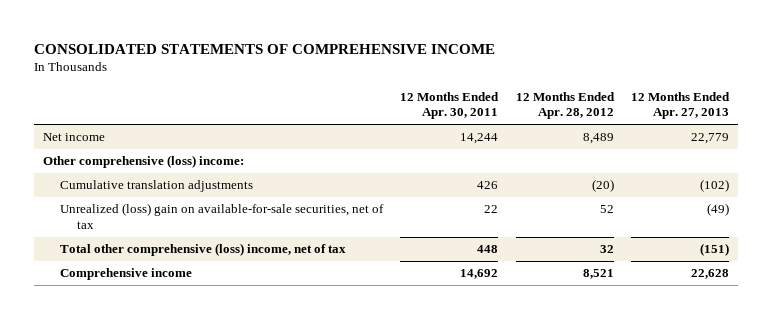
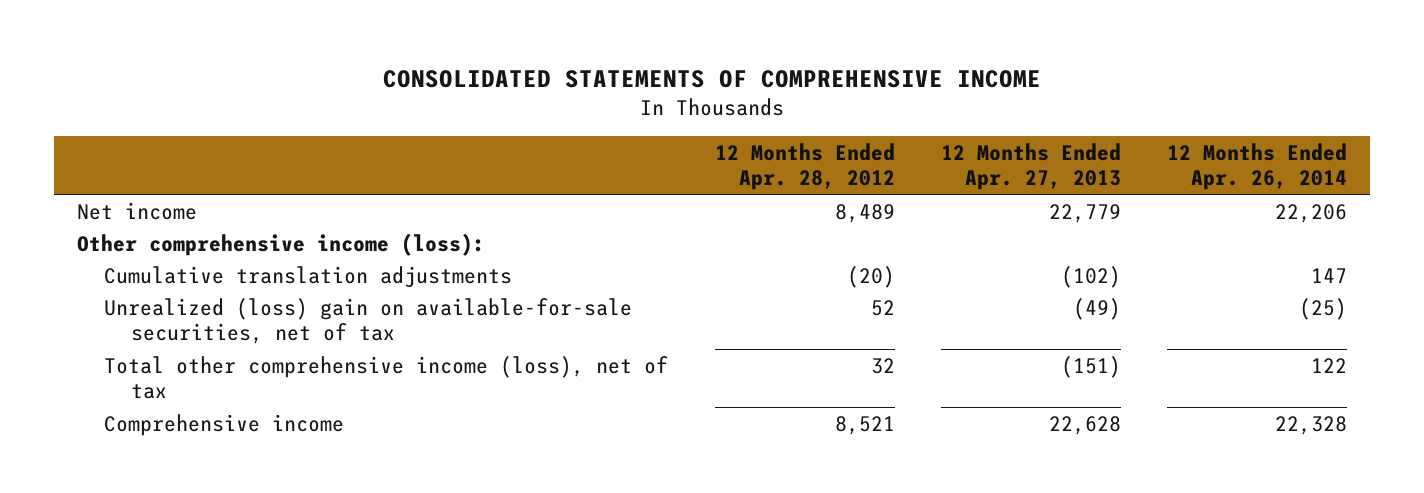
- | 12 Months Ended Apr. 30, 2011 | 12 Months Ended Apr. 28, 2012 | 12 Months Ended Apr. 27, 2013
+ | 12 Months Ended Apr. 28, 2012 | 12 Months Ended Apr. 27, 2013 | 12 Months Ended Apr. 26, 2014
- Other comprehensive (loss) income:
+ Other comprehensive income (loss):
- Total other comprehensive (loss) income, net of tax | 448 | 32 | (151)
+ Total other comprehensive income (loss), net of tax | 32 | (151) | 122

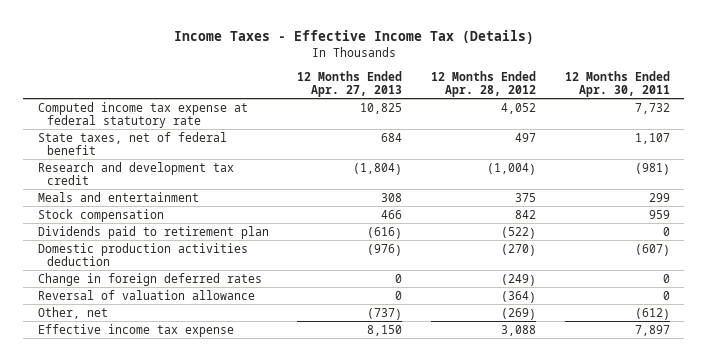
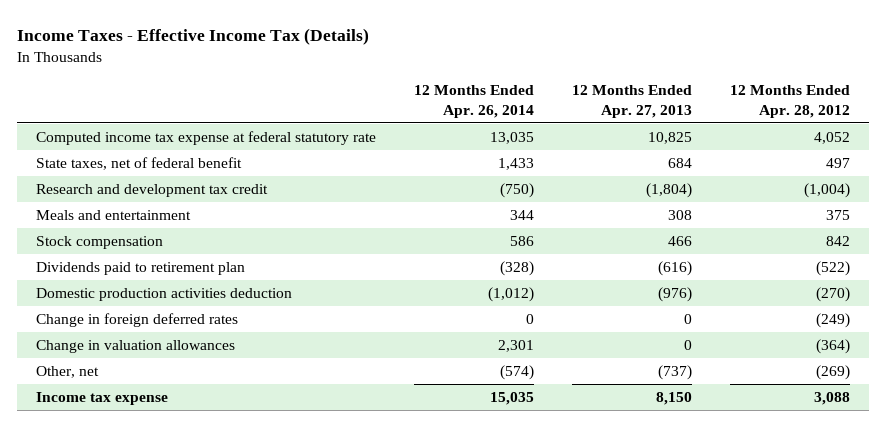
- | 12 Months Ended Apr. 27, 2013 | 12 Months Ended Apr. 28, 2012 | 12 Months Ended Apr. 30, 2011
+ | 12 Months Ended Apr. 26, 2014 | 12 Months Ended Apr. 27, 2013 | 12 Months Ended Apr. 28, 2012
- Reversal of valuation allowance | 0 | (364) | 0
+ Change in valuation allowances | 2,301 | 0 | (364)
- Effective income tax expense | 8,150 | 3,088 | 7,897
+ Income tax expense | 15,035 | 8,150 | 3,088

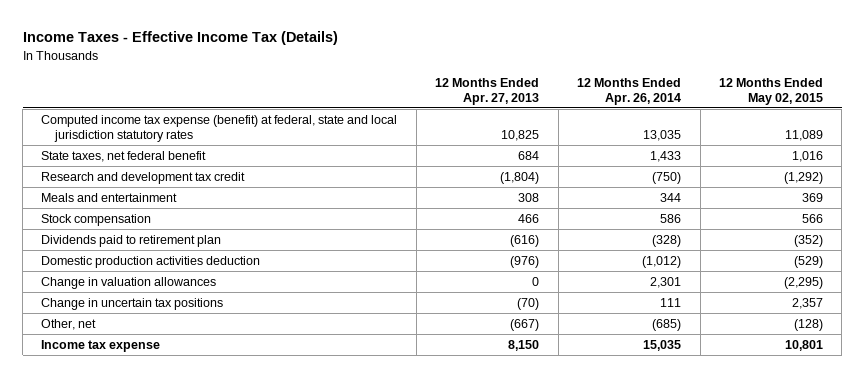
- | 12 Months Ended Apr. 26, 2014 | 12 Months Ended Apr. 27, 2013 | 12 Months Ended Apr. 28, 2012
+ | 12 Months Ended Apr. 27, 2013 | 12 Months Ended Apr. 26, 2014 | 12 Months Ended May 02, 2015
- Computed income tax expense at federal statutory rate | 13,035 | 10,825 | 4,052
- State taxes, net of federal benefit | 1,433 | 684 | 497
+ Computed income tax expense (benefit) at federal, state and local jurisdiction statutory rates | 10,825 | 13,035 | 11,089
+ State taxes, net federal benefit | 684 | 1,433 | 1,016
- Change in foreign deferred rates | 0 | 0 | (249)
- Other, net | (574) | (737) | (269)
+ Change in uncertain tax positions | (70) | 111 | 2,357
+ Other, net | (667) | (685) | (128)

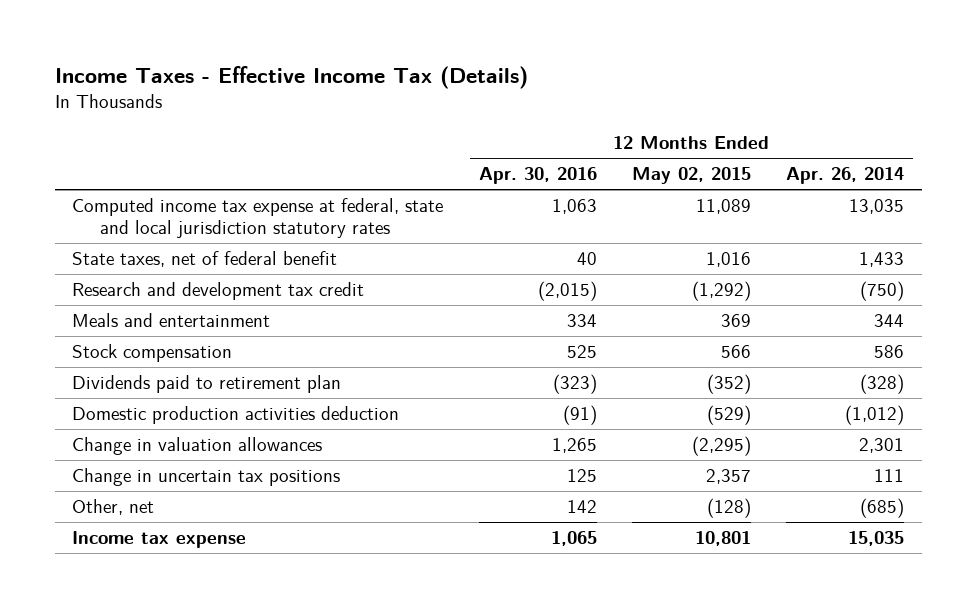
- | 12 Months Ended Apr. 27, 2013 | 12 Months Ended Apr. 26, 2014 | 12 Months Ended May 02, 2015
+ | 12 Months Ended Apr. 30, 2016 | 12 Months Ended May 02, 2015 | 12 Months Ended Apr. 26, 2014
- Computed income tax expense (benefit) at federal, state and local jurisdiction statutory rates | 10,825 | 13,035 | 11,089
- State taxes, net federal benefit | 684 | 1,433 | 1,016
+ Computed income tax expense at federal, state and local jurisdiction statutory rates | 1,063 | 11,089 | 13,035
+ State taxes, net of federal benefit | 40 | 1,016 | 1,433

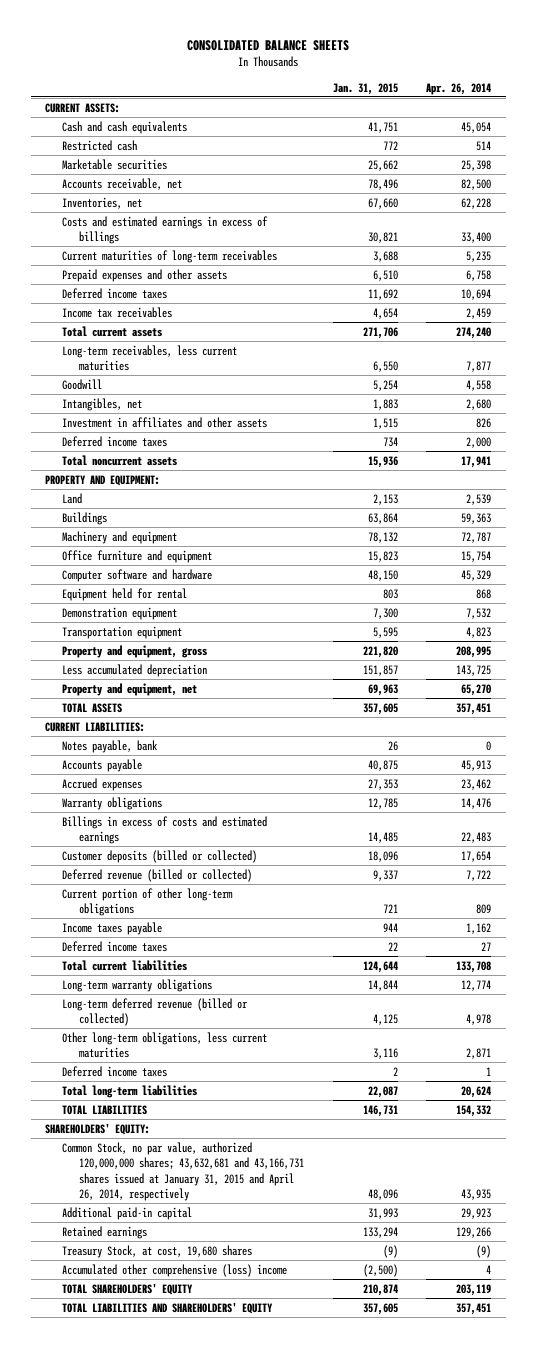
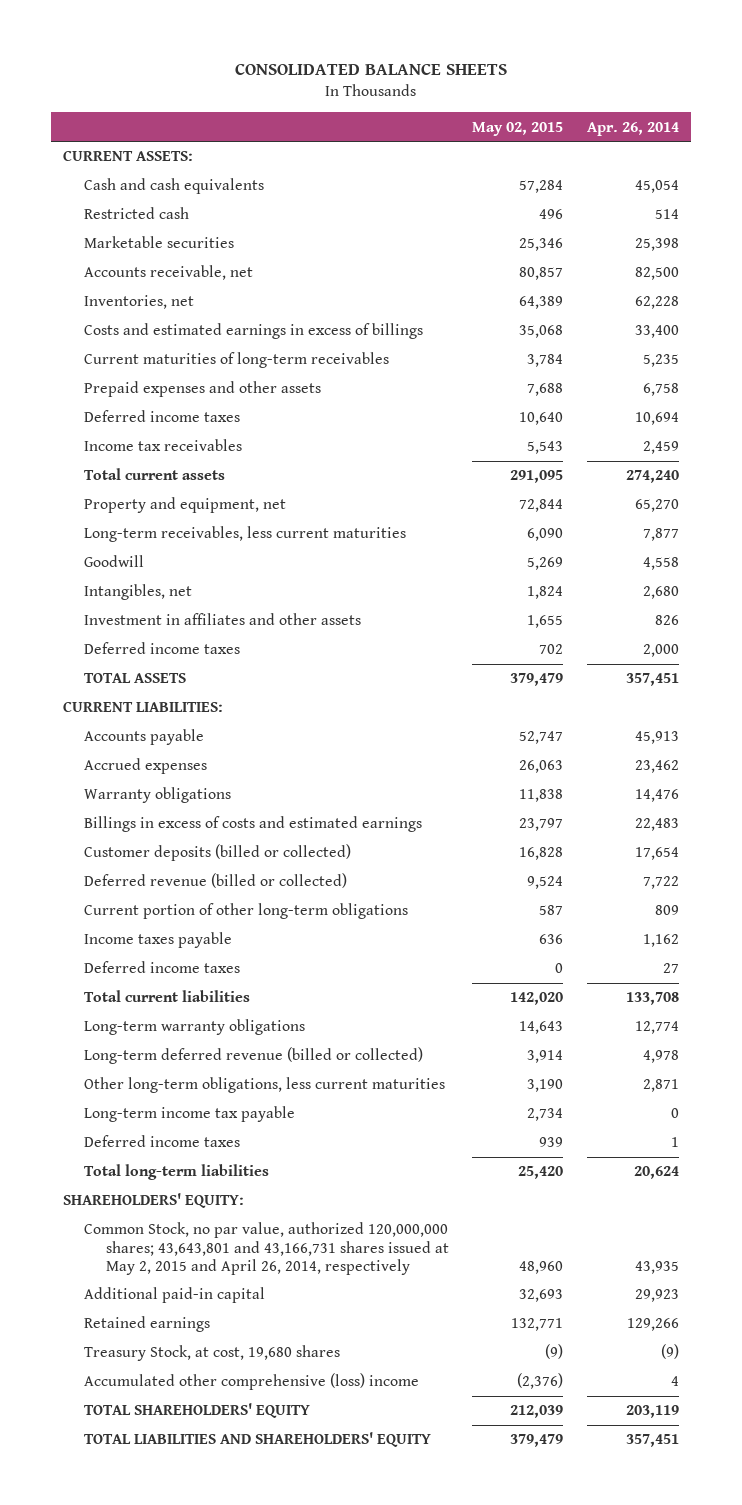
- | Jan. 31, 2015 | Apr. 26, 2014
+ | May 02, 2015 | Apr. 26, 2014
moved up: Property and equipment, net | 72,844 | 65,270
- Total noncurrent assets | 15,936 | 17,941
- PROPERTY AND EQUIPMENT:
- Land | 2,153 | 2,539
- Buildings | 63,864 | 59,363
- Machinery and equipment | 78,132 | 72,787
- Office furniture and equipment | 15,823 | 15,754
- Computer software and hardware | 48,150 | 45,329
- Equipment held for rental | 803 | 868
- Demonstration equipment | 7,300 | 7,532
- Transportation equipment | 5,595 | 4,823
- Property and equipment, gross | 221,820 | 208,995
- Less accumulated depreciation | 151,857 | 143,725
- Notes payable, bank | 26 | 0
+ Long-term income tax payable | 2,734 | 0
- TOTAL LIABILITIES | 146,731 | 154,332
- Common Stock, no par value, authorized 120,000,000 shares; 43,632,681 and 43,166,731 shares issued at January 31, 2015 and April 26, 2014, respectively | 48,096 | 43,935
+ Common Stock, no par value, authorized 120,000,000 shares; 43,643,801 and 43,166,731 shares issued at May 2, 2015 and April 26, 2014, respectively | 48,960 | 43,935

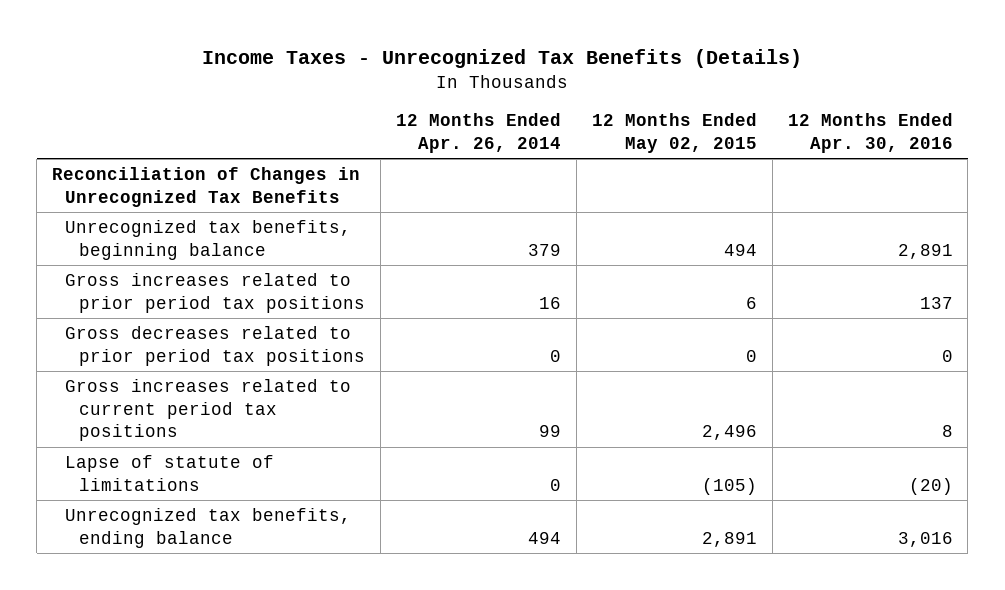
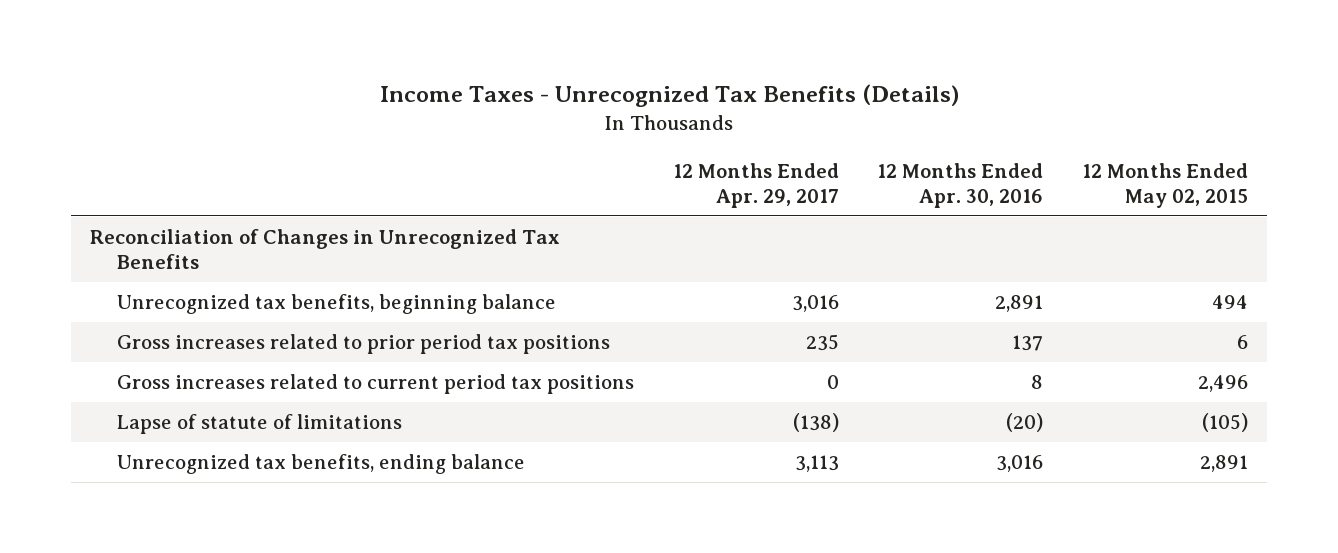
- | 12 Months Ended Apr. 26, 2014 | 12 Months Ended May 02, 2015 | 12 Months Ended Apr. 30, 2016
+ | 12 Months Ended Apr. 29, 2017 | 12 Months Ended Apr. 30, 2016 | 12 Months Ended May 02, 2015
- Gross decreases related to prior period tax positions | 0 | 0 | 0

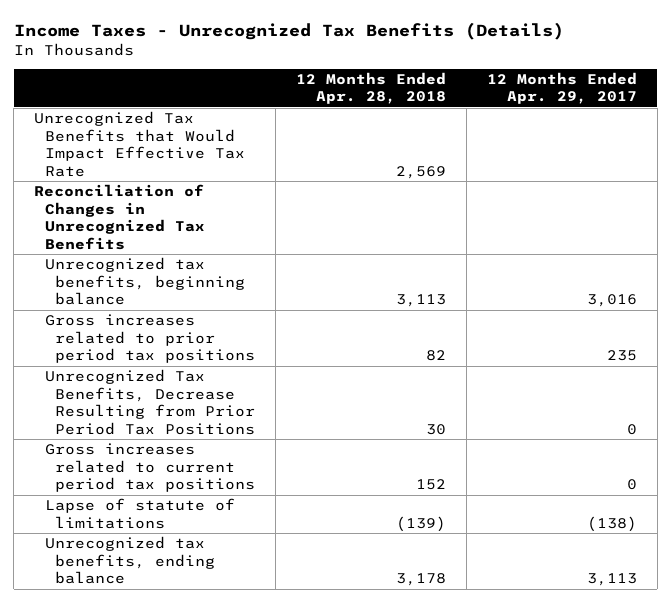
- | 12 Months Ended Apr. 29, 2017 | 12 Months Ended Apr. 30, 2016 | 12 Months Ended May 02, 2015
+ | 12 Months Ended Apr. 28, 2018 | 12 Months Ended Apr. 29, 2017
+ Unrecognized Tax Benefits that Would Impact Effective Tax Rate | 2,569 |
+ Unrecognized Tax Benefits, Decrease Resulting from Prior Period Tax Positions | 30 | 0

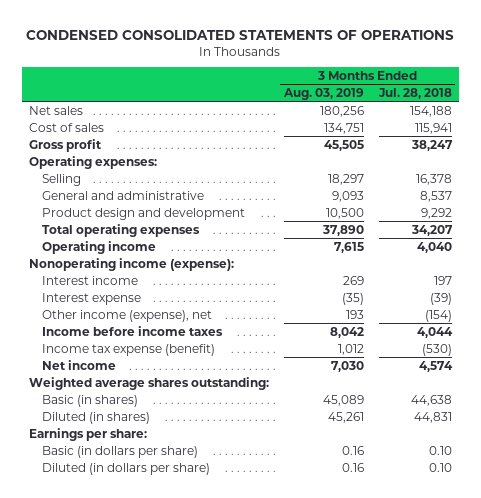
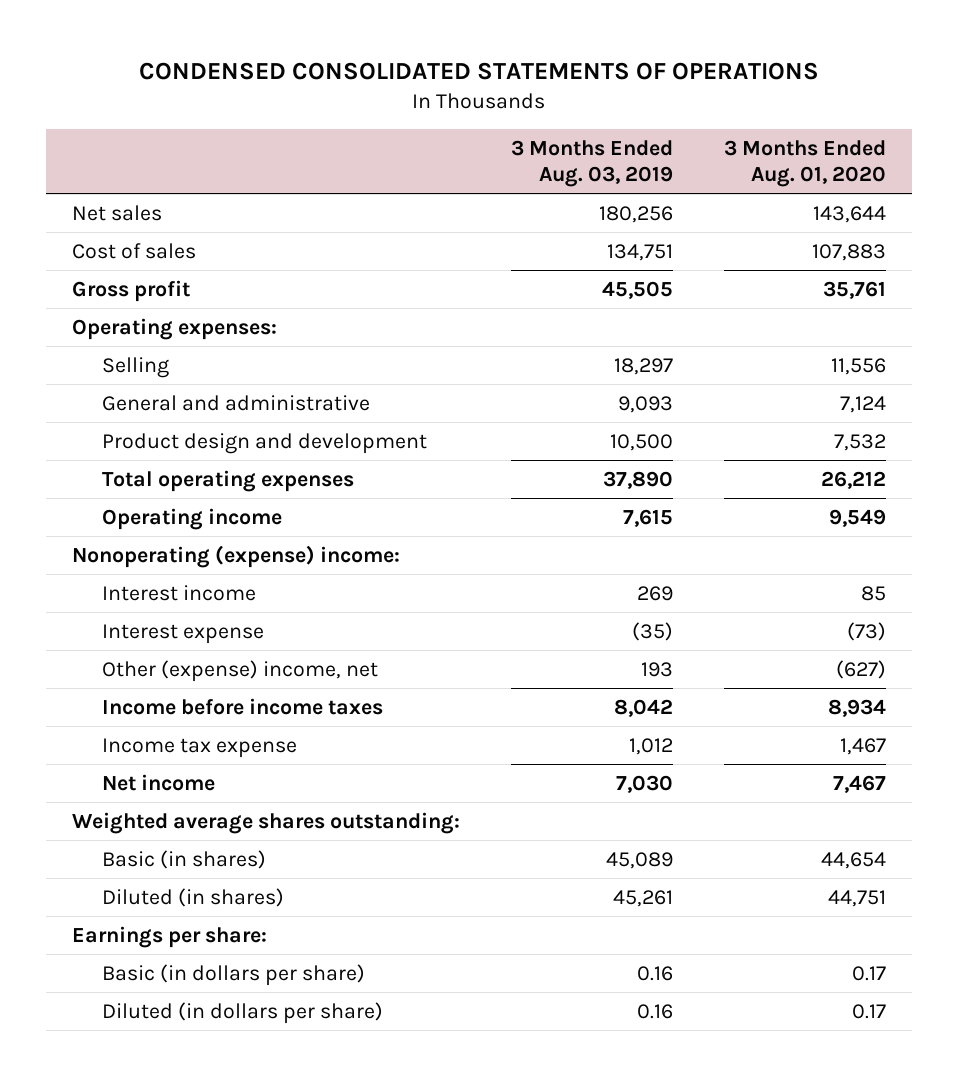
- | 3 Months Ended Aug. 03, 2019 | 3 Months Ended Jul. 28, 2018
+ | 3 Months Ended Aug. 03, 2019 | 3 Months Ended Aug. 01, 2020
- Nonoperating income (expense):
+ Nonoperating (expense) income:
- Other income (expense), net | 193 | (154)
+ Other (expense) income, net | 193 | (627)
- Income tax expense (benefit) | 1,012 | (530)
+ Income tax expense | 1,012 | 1,467

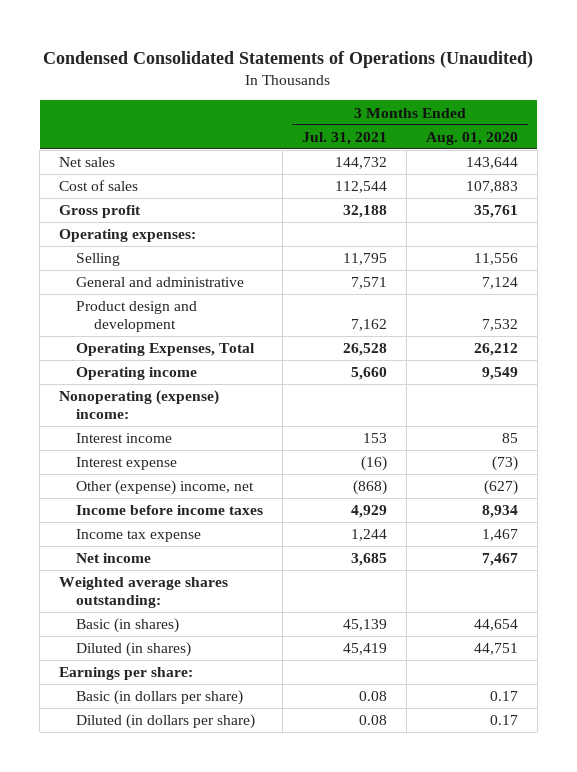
- CONDENSED CONSOLIDATED STATEMENTS OF OPERATIONS
+ Condensed Consolidated Statements of Operations (Unaudited)
- | 3 Months Ended Aug. 03, 2019 | 3 Months Ended Aug. 01, 2020
+ | 3 Months Ended Jul. 31, 2021 | 3 Months Ended Aug. 01, 2020
- Total operating expenses | 37,890 | 26,212
+ Operating Expenses, Total | 26,528 | 26,212

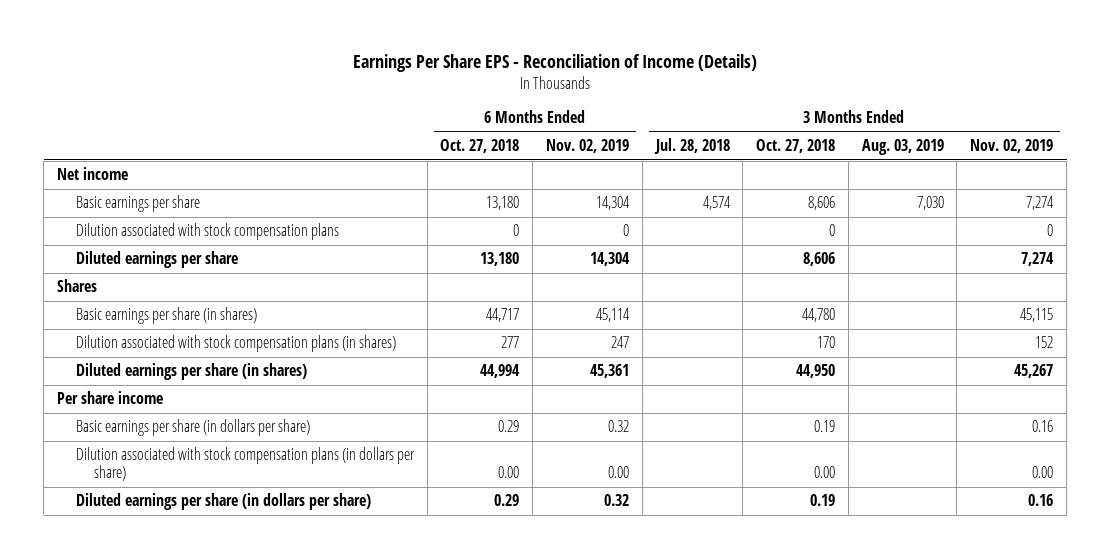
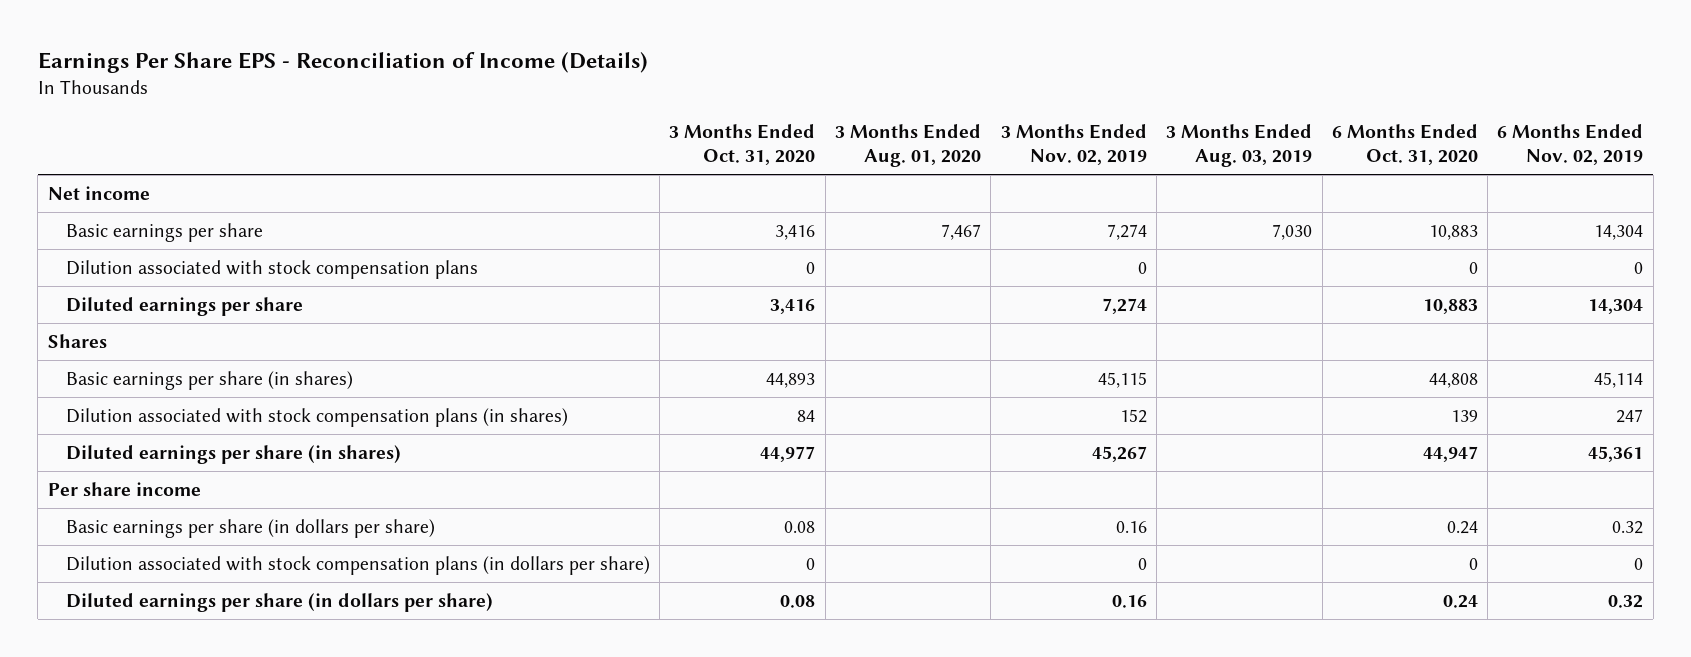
- | 6 Months Ended Oct. 27, 2018 | 6 Months Ended Nov. 02, 2019 | 3 Months Ended Jul. 28, 2018 | 3 Months Ended Oct. 27, 2018 | 3 Months Ended Aug. 03, 2019 | 3 Months Ended Nov. 02, 2019
+ | 3 Months Ended Oct. 31, 2020 | 3 Months Ended Aug. 01, 2020 | 3 Months Ended Nov. 02, 2019 | 3 Months Ended Aug. 03, 2019 | 6 Months Ended Oct. 31, 2020 | 6 Months Ended Nov. 02, 2019
- Dilution associated with stock compensation plans (in dollars per share) | 0.00 | 0.00 | | 0.00 | | 0.00
+ Dilution associated with stock compensation plans (in dollars per share) | 0 | | 0 | | 0 | 0

